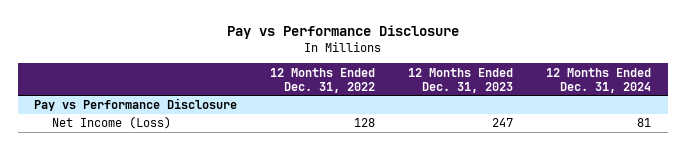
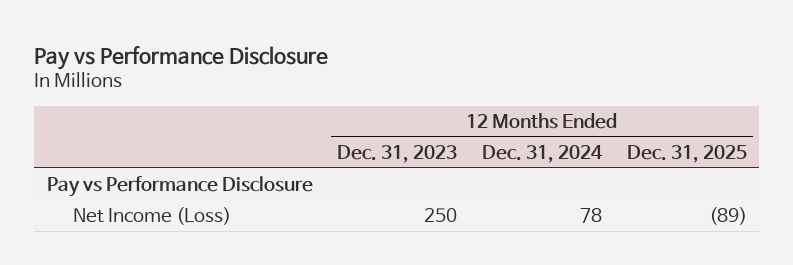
- | 12 Months Ended Dec. 31, 2022 | 12 Months Ended Dec. 31, 2023 | 12 Months Ended Dec. 31, 2024
+ | 12 Months Ended Dec. 31, 2023 | 12 Months Ended Dec. 31, 2024 | 12 Months Ended Dec. 31, 2025
- Net Income (Loss) | 128 | 247 | 81
+ Net Income (Loss) | 250 | 78 | (89)

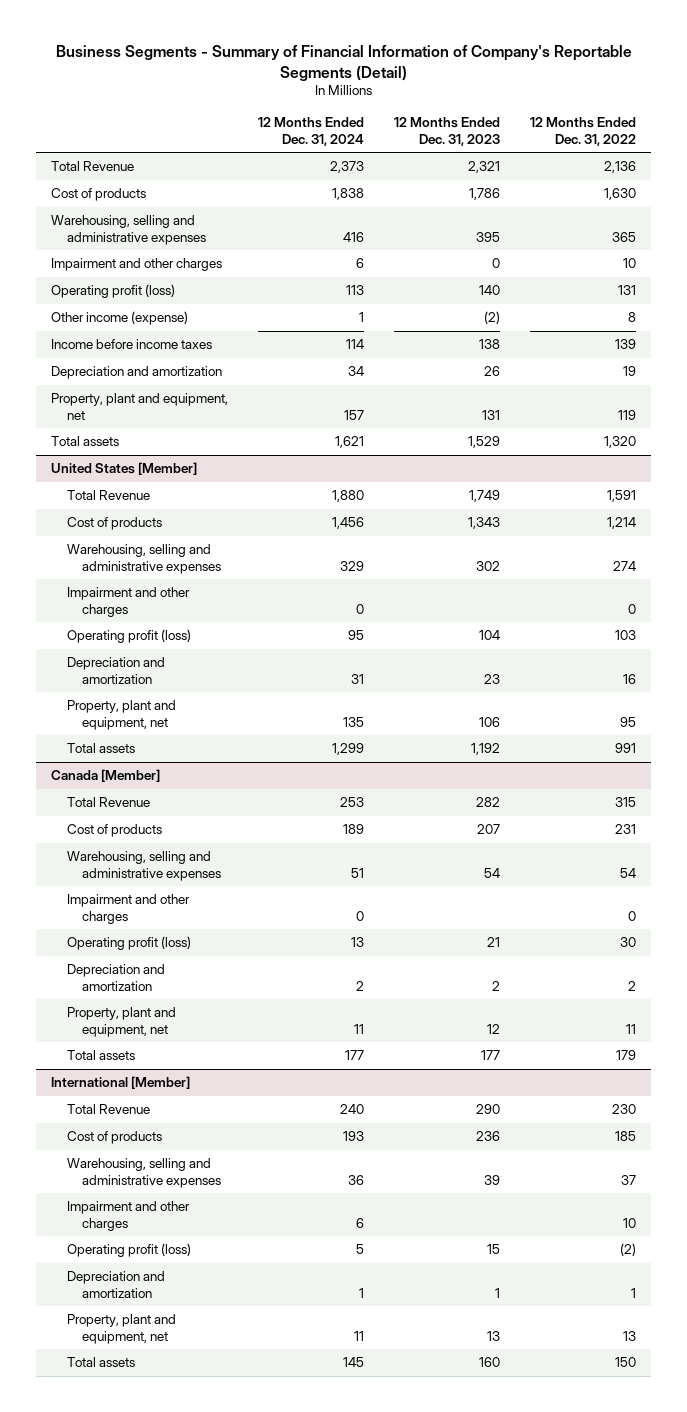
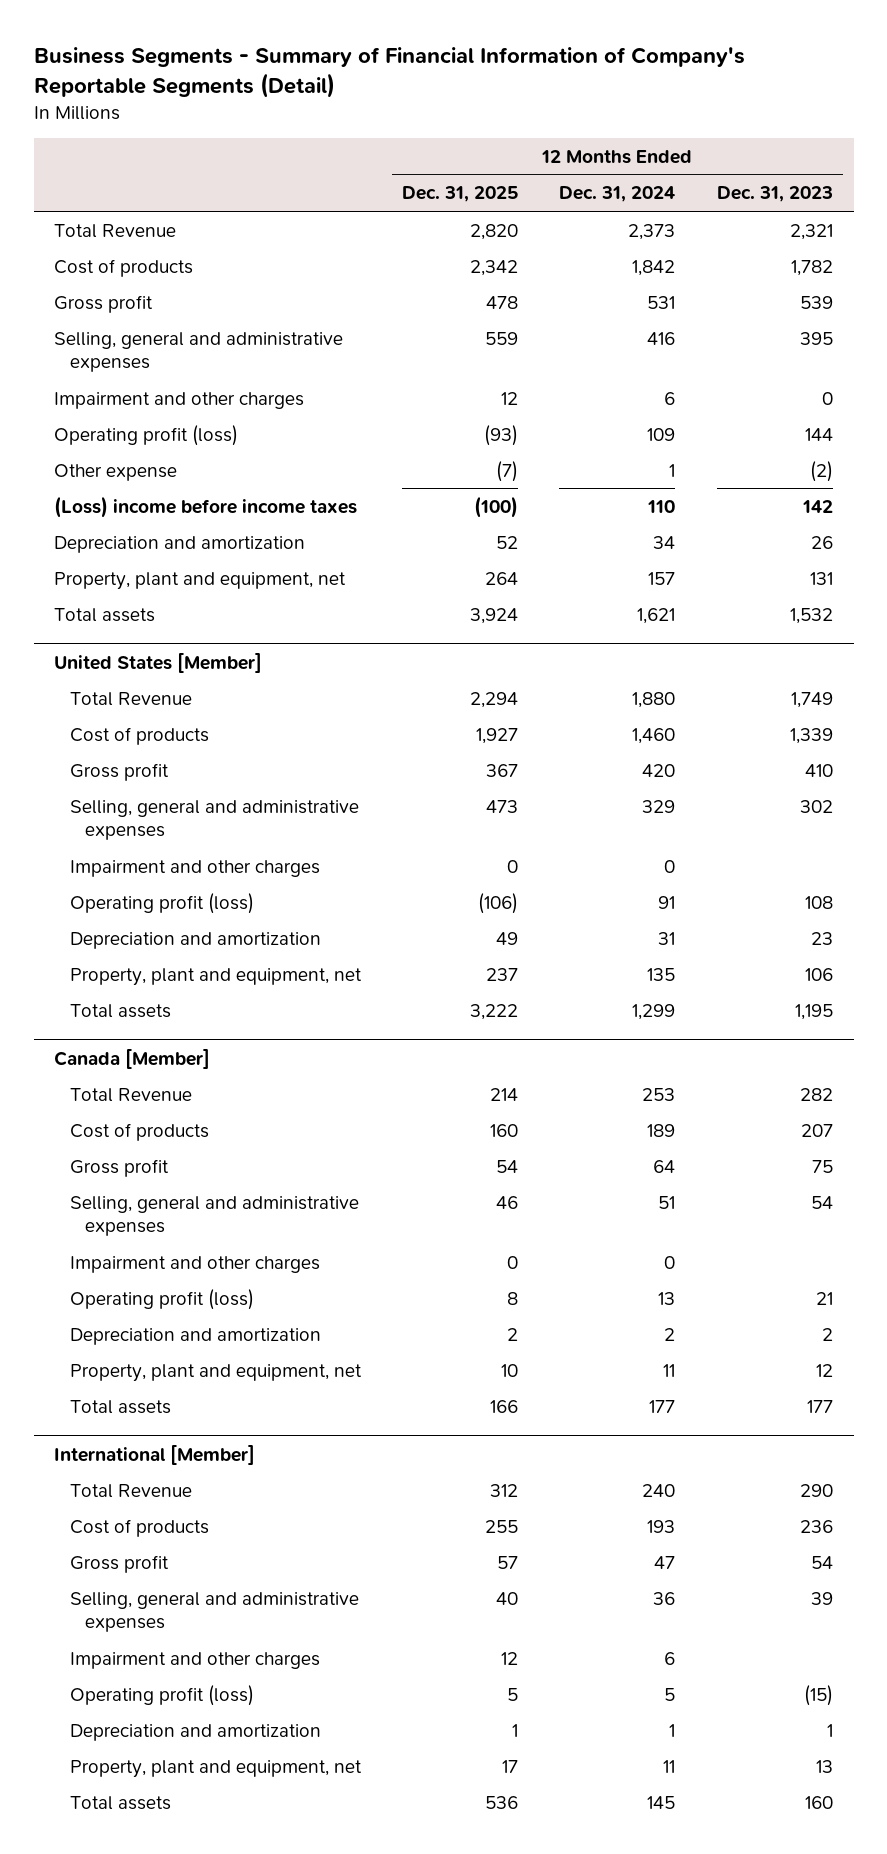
- | 12 Months Ended Dec. 31, 2024 | 12 Months Ended Dec. 31, 2023 | 12 Months Ended Dec. 31, 2022
+ | 12 Months Ended Dec. 31, 2025 | 12 Months Ended Dec. 31, 2024 | 12 Months Ended Dec. 31, 2023
- Cost of products | 1,838 | 1,786 | 1,630
- Warehousing, selling and administrative expenses | 416 | 395 | 365
+ Cost of products | 2,342 | 1,842 | 1,782
+ Gross profit | 478 | 531 | 539
+ Selling, general and administrative expenses | 559 | 416 | 395
- Operating profit (loss) | 113 | 140 | 131
- Other income (expense) | 1 | (2) | 8
- Income before income taxes | 114 | 138 | 139
+ Operating profit (loss) | (93) | 109 | 144
+ Other expense | (7) | 1 | (2)
+ (Loss) income before income taxes | (100) | 110 | 142
- Total assets | 1,621 | 1,529 | 1,320
+ Total assets | 3,924 | 1,621 | 1,532
@ United States [Member]
- Cost of products | 1,456 | 1,343 | 1,214
- Warehousing, selling and administrative expenses | 329 | 302 | 274
+ Cost of products | 1,927 | 1,460 | 1,339
+ Gross profit | 367 | 420 | 410
+ Selling, general and administrative expenses | 473 | 329 | 302
- Operating profit (loss) | 95 | 104 | 103
+ Operating profit (loss) | (106) | 91 | 108
- Total assets | 1,299 | 1,192 | 991
+ Total assets | 3,222 | 1,299 | 1,195
@ Canada [Member]
- Warehousing, selling and administrative expenses | 51 | 54 | 54
+ Gross profit | 54 | 64 | 75
+ Selling, general and administrative expenses | 46 | 51 | 54
@ International [Member]
- Warehousing, selling and administrative expenses | 36 | 39 | 37
+ Gross profit | 57 | 47 | 54
+ Selling, general and administrative expenses | 40 | 36 | 39
- Operating profit (loss) | 5 | 15 | (2)
+ Operating profit (loss) | 5 | 5 | (15)

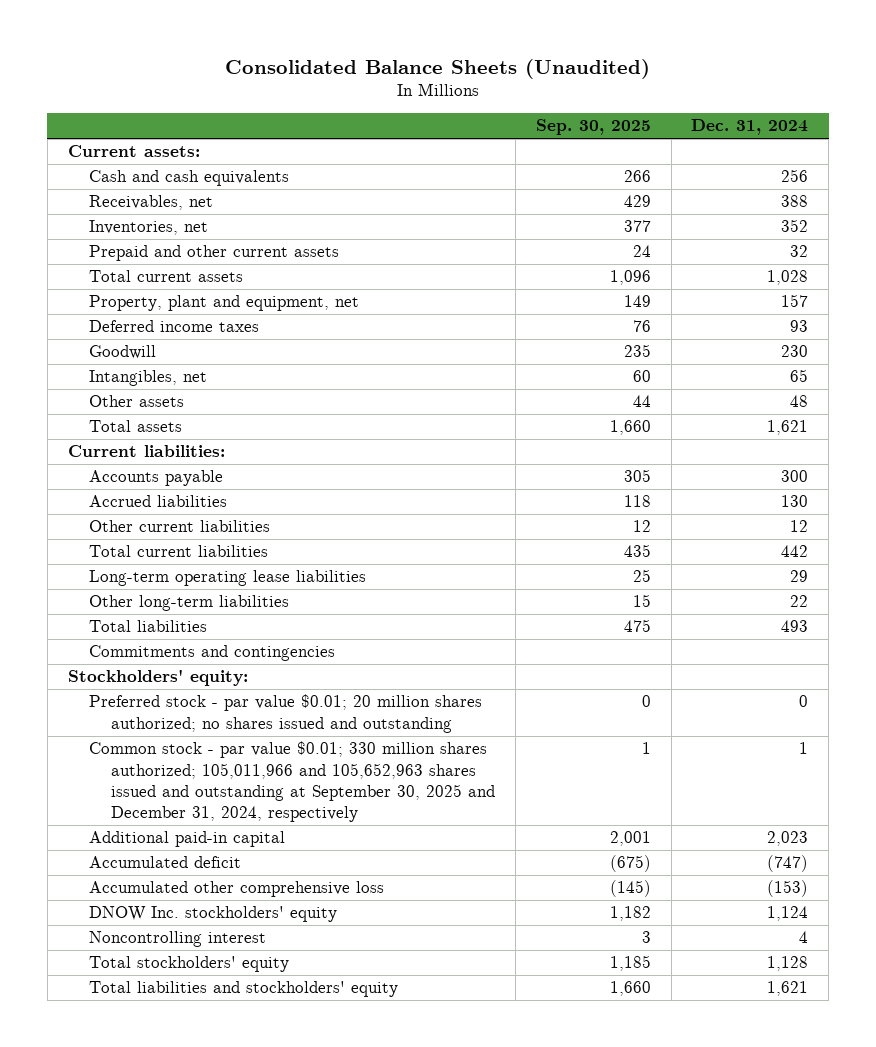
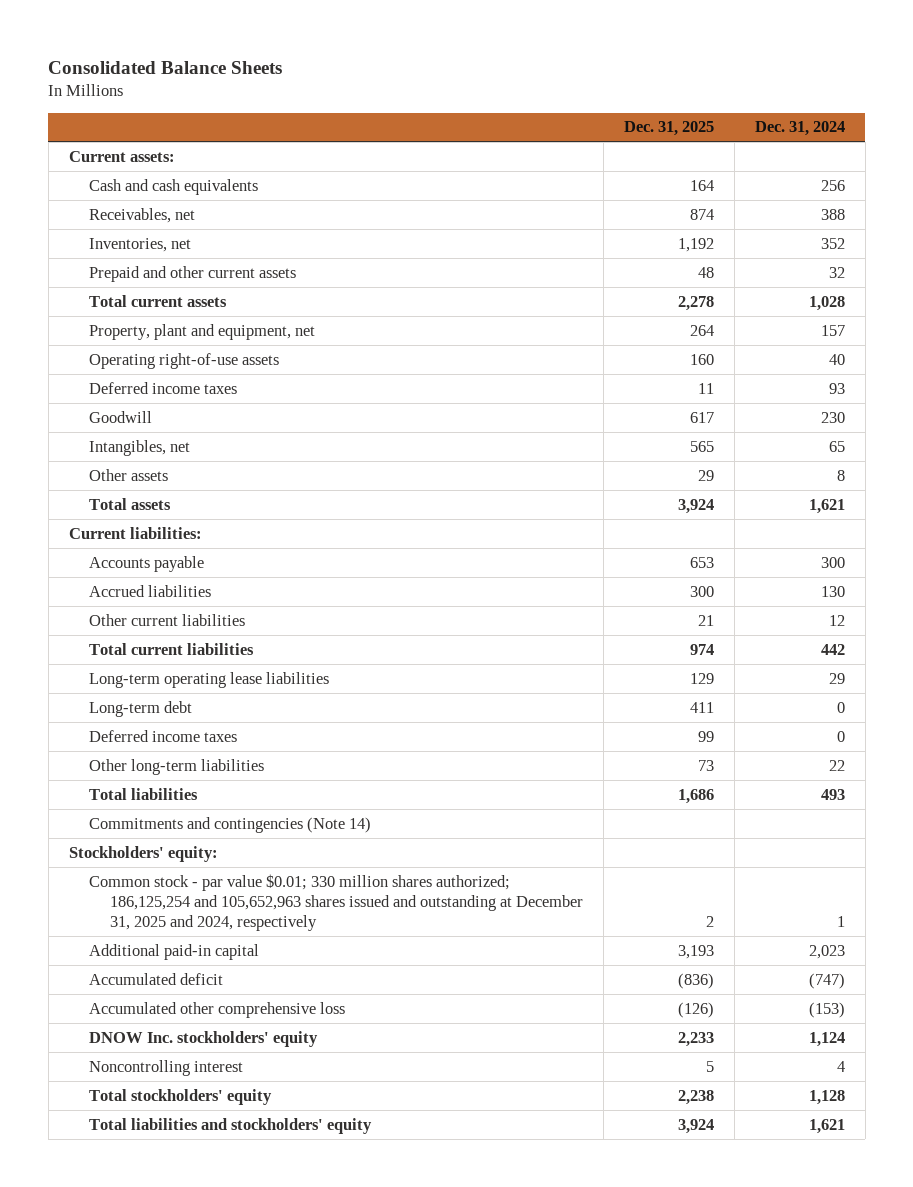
- Consolidated Balance Sheets (Unaudited)
+ Consolidated Balance Sheets
- | Sep. 30, 2025 | Dec. 31, 2024
+ | Dec. 31, 2025 | Dec. 31, 2024
+ Operating right-of-use assets | 160 | 40
- Other assets | 44 | 48
+ Other assets | 29 | 8
+ Long-term debt | 411 | 0
+ Deferred income taxes | 99 | 0
- Commitments and contingencies
+ Commitments and contingencies (Note 14)
- Preferred stock - par value $0.01; 20 million shares authorized; no shares issued and outstanding | 0 | 0
- Common stock - par value $0.01; 330 million shares authorized; 105,011,966 and 105,652,963 shares issued and outstanding at September 30, 2025 and December 31, 2024, respectively | 1 | 1
+ Common stock - par value $0.01; 330 million shares authorized; 186,125,254 and 105,652,963 shares issued and outstanding at December 31, 2025 and 2024, respectively | 2 | 1

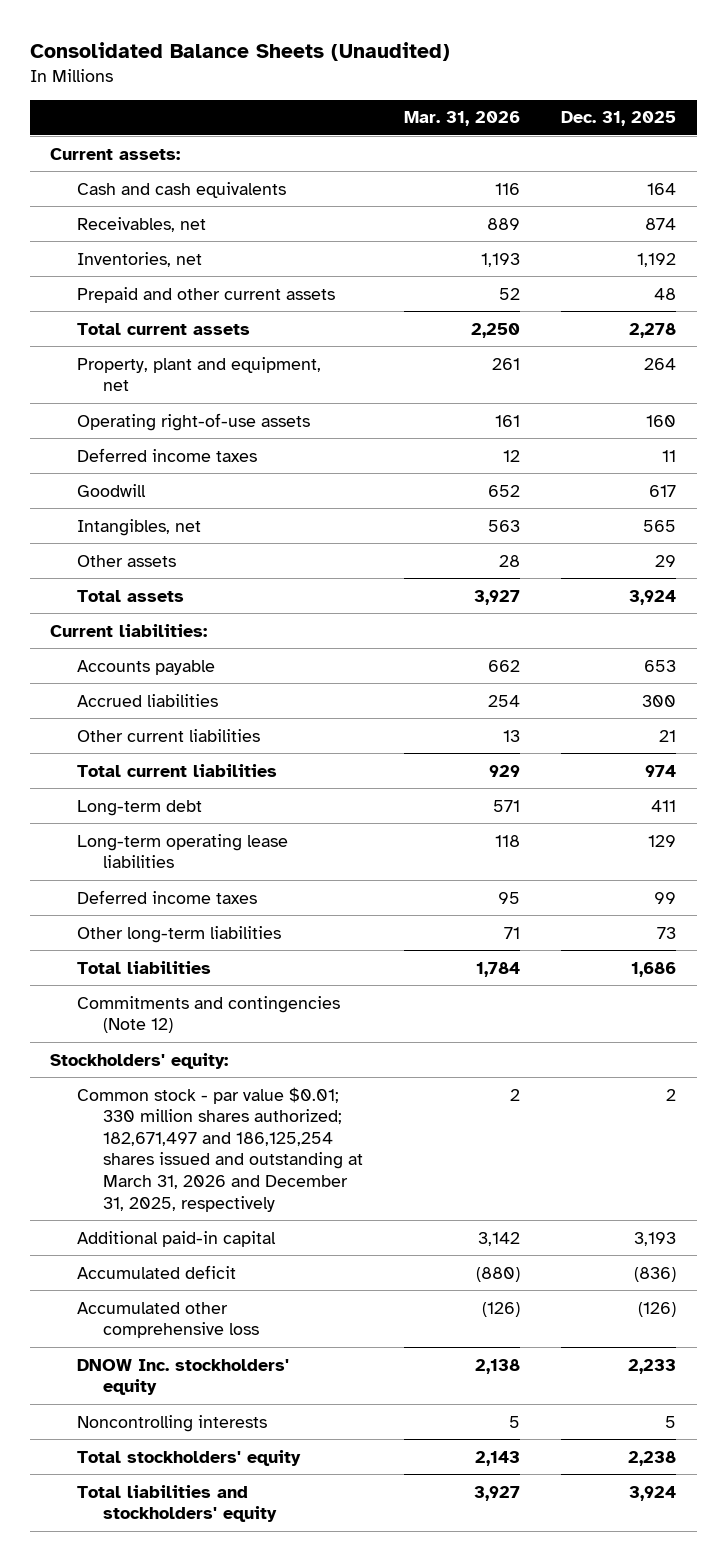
- Consolidated Balance Sheets
+ Consolidated Balance Sheets (Unaudited)
- | Dec. 31, 2025 | Dec. 31, 2024
+ | Mar. 31, 2026 | Dec. 31, 2025
moved down: Long-term operating lease liabilities | 118 | 129
- Commitments and contingencies (Note 14)
+ Commitments and contingencies (Note 12)
- Common stock - par value $0.01; 330 million shares authorized; 186,125,254 and 105,652,963 shares issued and outstanding at December 31, 2025 and 2024, respectively | 2 | 1
+ Common stock - par value $0.01; 330 million shares authorized; 182,671,497 and 186,125,254 shares issued and outstanding at March 31, 2026 and December 31, 2025, respectively | 2 | 2
- Noncontrolling interest | 5 | 4
+ Noncontrolling interests | 5 | 5

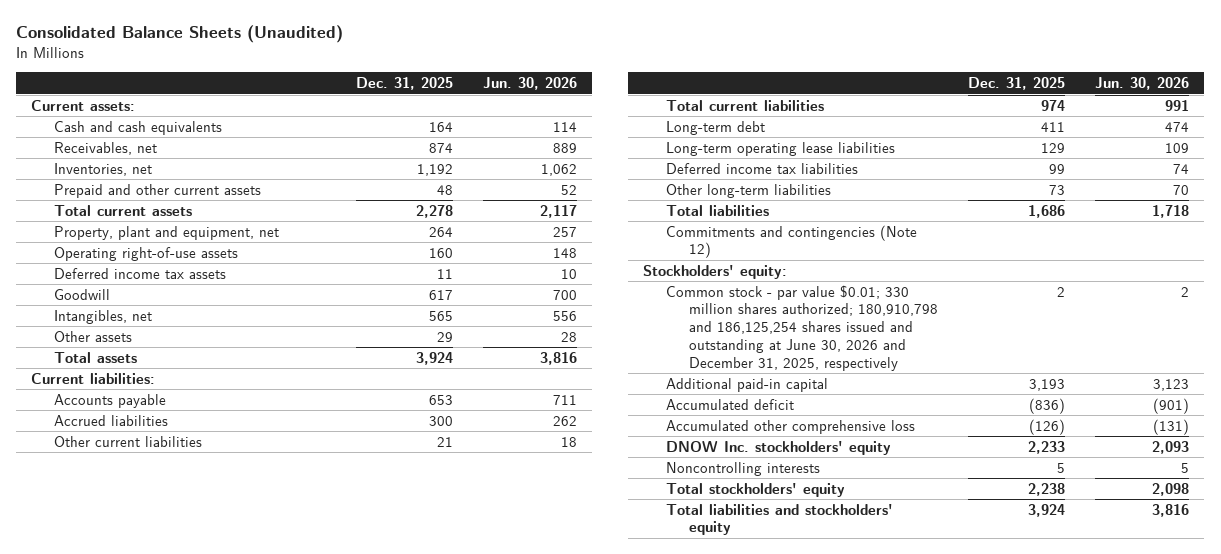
- | Mar. 31, 2026 | Dec. 31, 2025
+ | Dec. 31, 2025 | Jun. 30, 2026
- Deferred income taxes | 12 | 11
+ Deferred income tax assets | 11 | 10
- Deferred income taxes | 95 | 99
+ Deferred income tax liabilities | 99 | 74
- Common stock - par value $0.01; 330 million shares authorized; 182,671,497 and 186,125,254 shares issued and outstanding at March 31, 2026 and December 31, 2025, respectively | 2 | 2
+ Common stock - par value $0.01; 330 million shares authorized; 180,910,798 and 186,125,254 shares issued and outstanding at June 30, 2026 and December 31, 2025, respectively | 2 | 2

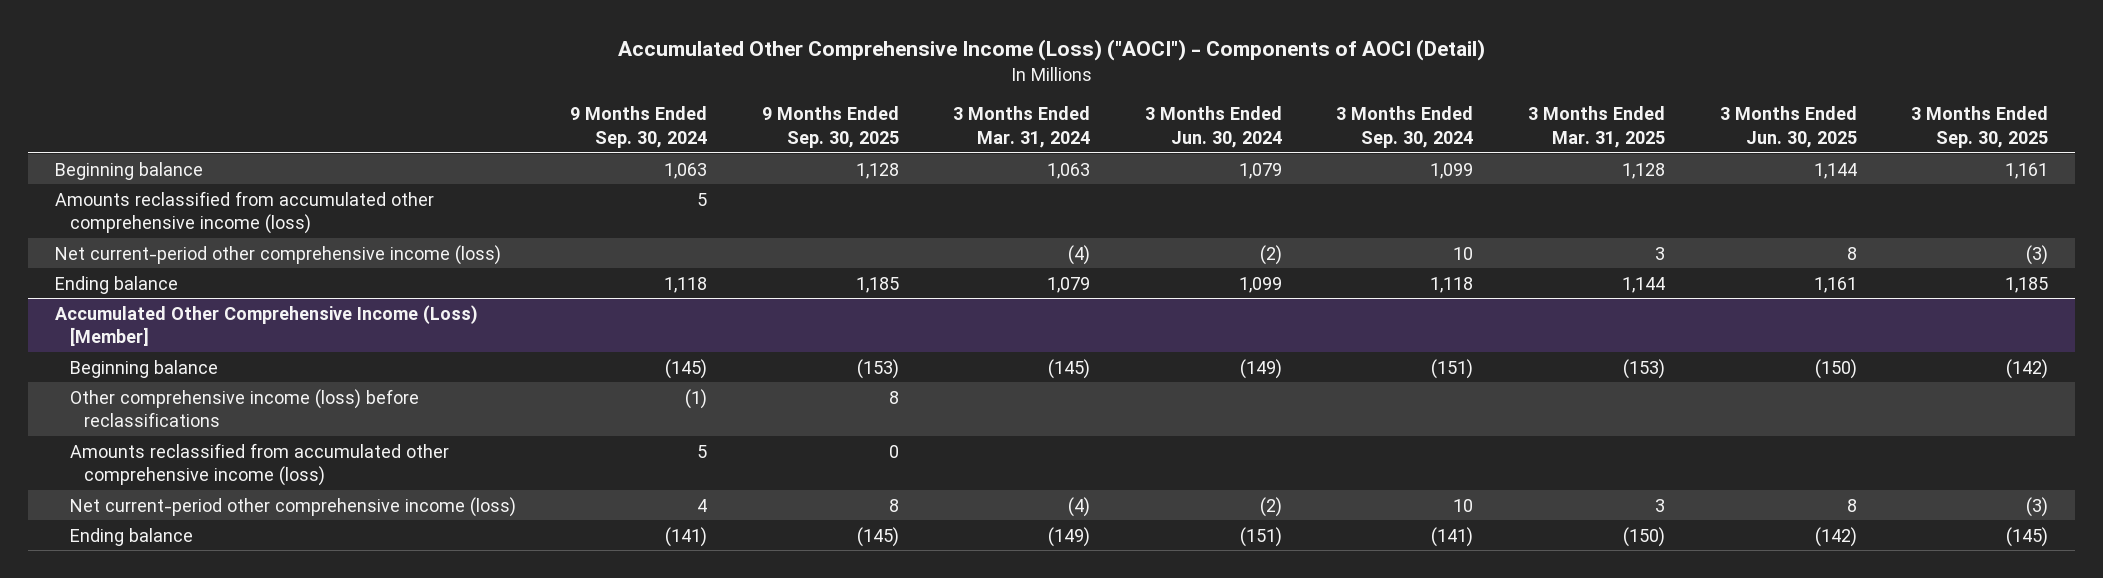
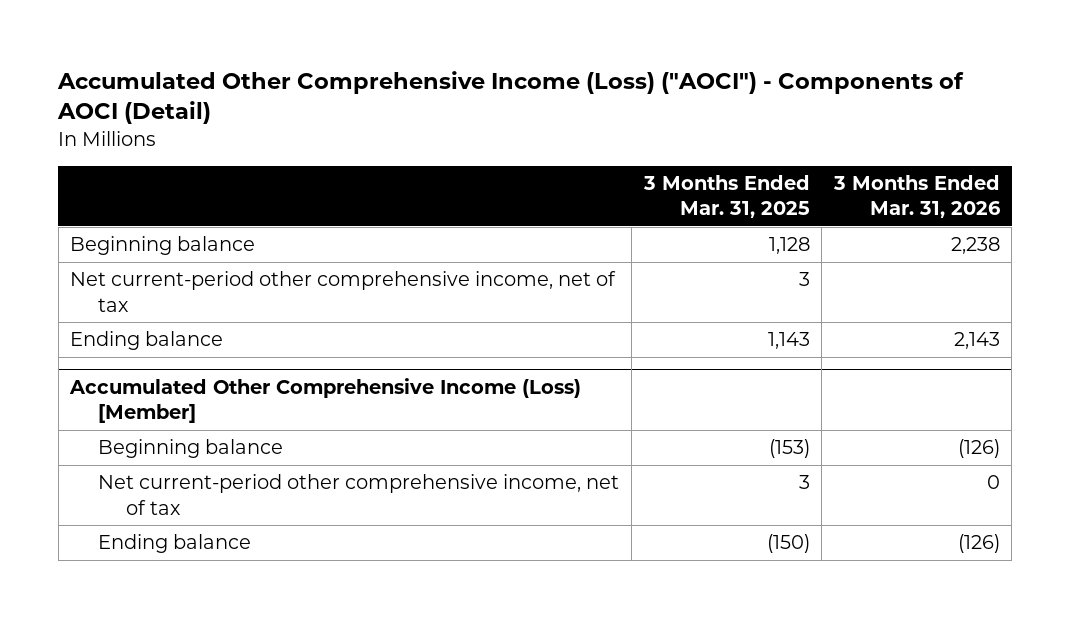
- | 9 Months Ended Sep. 30, 2024 | 9 Months Ended Sep. 30, 2025 | 3 Months Ended Mar. 31, 2024 | 3 Months Ended Jun. 30, 2024 | 3 Months Ended Sep. 30, 2024 | 3 Months Ended Mar. 31, 2025 | 3 Months Ended Jun. 30, 2025 | 3 Months Ended Sep. 30, 2025
+ | 3 Months Ended Mar. 31, 2025 | 3 Months Ended Mar. 31, 2026
- Amounts reclassified from accumulated other comprehensive income (loss) | 5 | | | | | | |
- Net current-period other comprehensive income (loss) | | | (4) | (2) | 10 | 3 | 8 | (3)
- Ending balance | 1,118 | 1,185 | 1,079 | 1,099 | 1,118 | 1,144 | 1,161 | 1,185
+ Net current-period other comprehensive income, net of tax | 3 |
+ Ending balance | 1,143 | 2,143
@ Accumulated Other Comprehensive Income (Loss) [Member]
- Other comprehensive income (loss) before reclassifications | (1) | 8 | | | | | |
- Amounts reclassified from accumulated other comprehensive income (loss) | 5 | 0 | | | | | |
- Net current-period other comprehensive income (loss) | 4 | 8 | (4) | (2) | 10 | 3 | 8 | (3)
+ Net current-period other comprehensive income, net of tax | 3 | 0

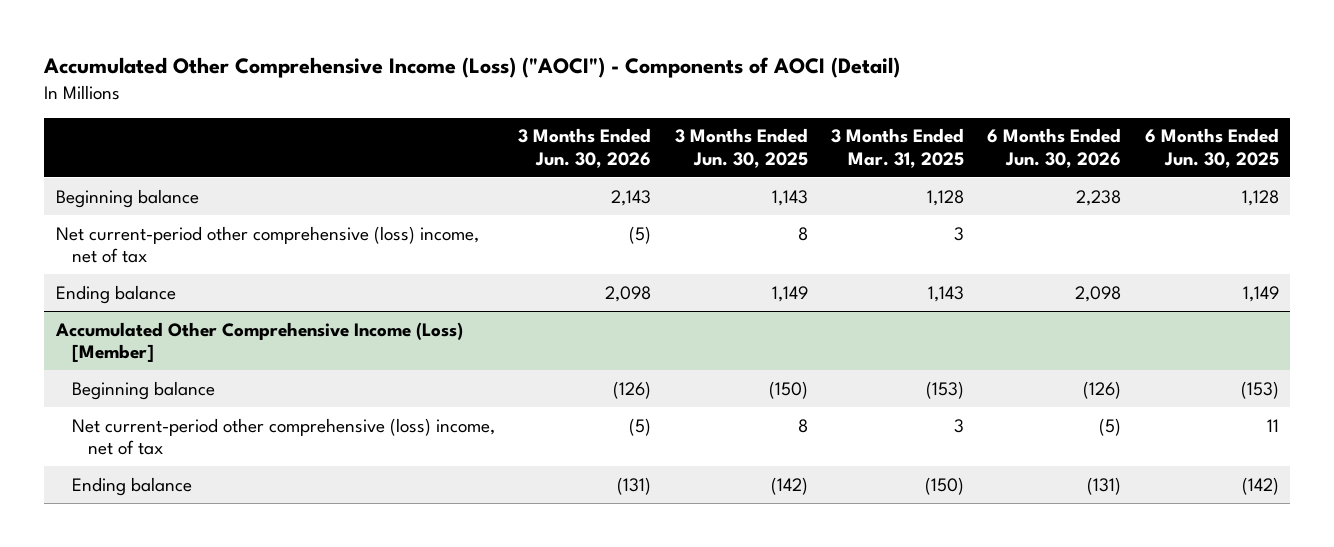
- | 3 Months Ended Mar. 31, 2025 | 3 Months Ended Mar. 31, 2026
+ | 3 Months Ended Jun. 30, 2026 | 3 Months Ended Jun. 30, 2025 | 3 Months Ended Mar. 31, 2025 | 6 Months Ended Jun. 30, 2026 | 6 Months Ended Jun. 30, 2025
- Net current-period other comprehensive income, net of tax | 3 |
+ Net current-period other comprehensive (loss) income, net of tax | (5) | 8 | 3 | |
@ Accumulated Other Comprehensive Income (Loss) [Member]
- Net current-period other comprehensive income, net of tax | 3 | 0
+ Net current-period other comprehensive (loss) income, net of tax | (5) | 8 | 3 | (5) | 11

